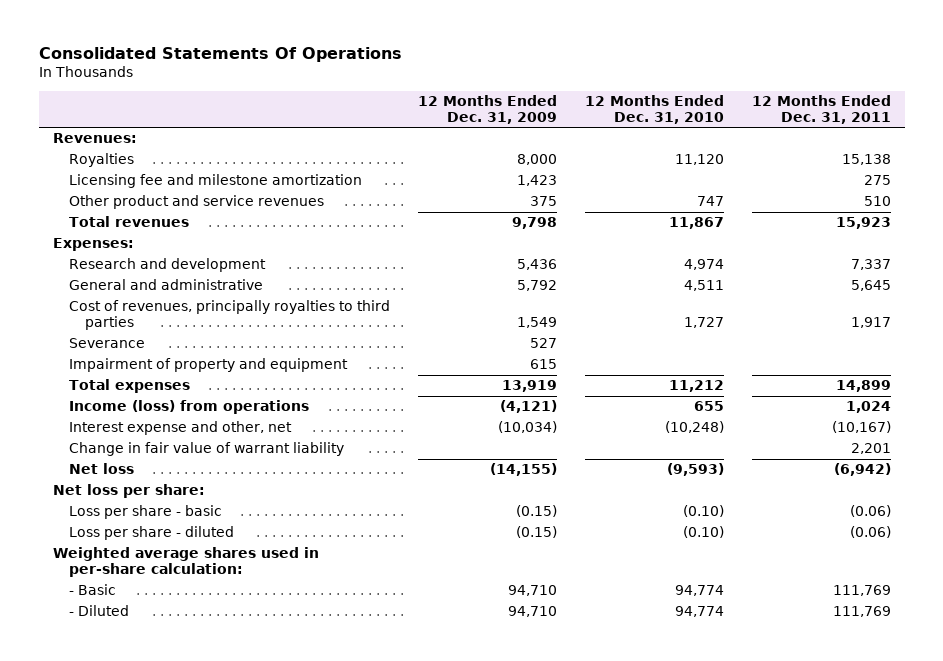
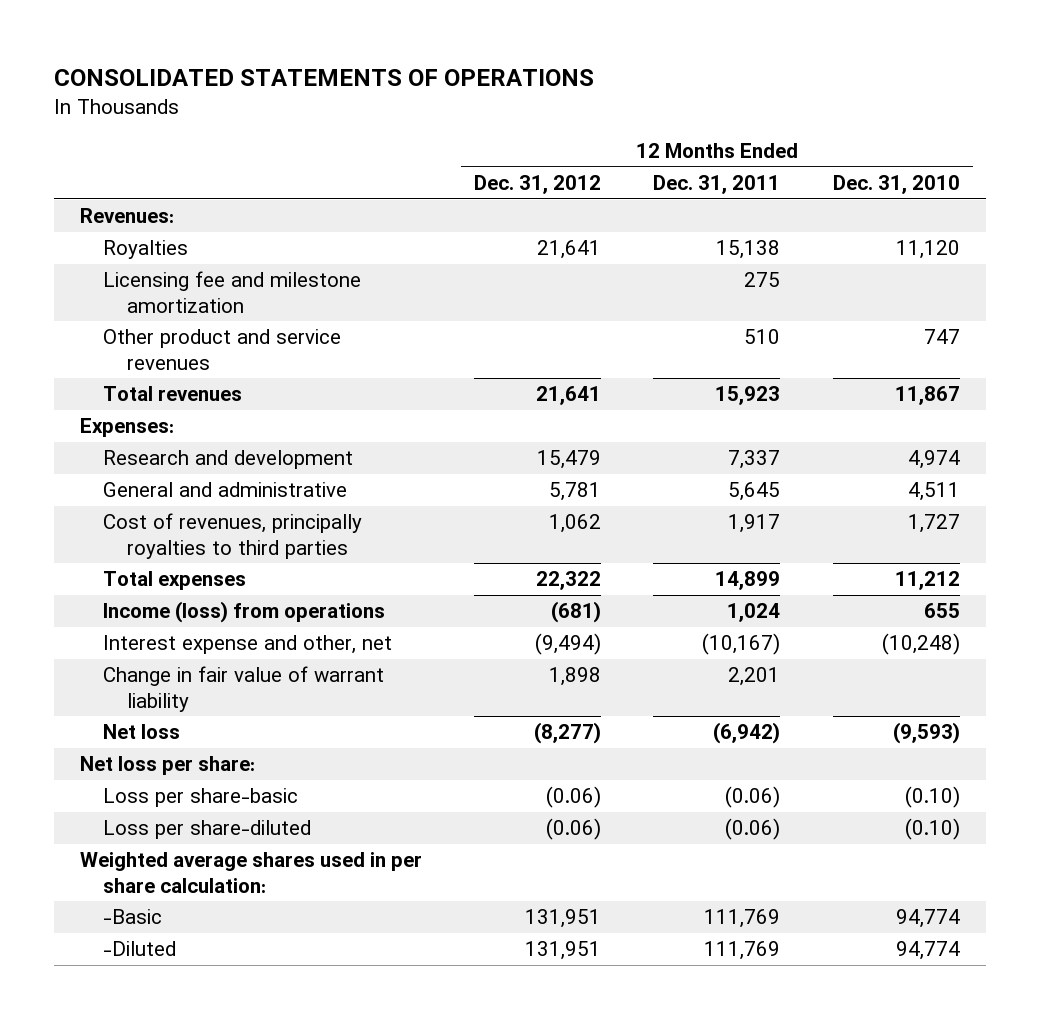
- Consolidated Statements Of Operations
+ CONSOLIDATED STATEMENTS OF OPERATIONS
- | 12 Months Ended Dec. 31, 2009 | 12 Months Ended Dec. 31, 2010 | 12 Months Ended Dec. 31, 2011
+ | 12 Months Ended Dec. 31, 2012 | 12 Months Ended Dec. 31, 2011 | 12 Months Ended Dec. 31, 2010
- Severance | 527 | |
- Impairment of property and equipment | 615 | |
- Loss per share - basic | (0.15) | (0.10) | (0.06)
- Loss per share - diluted | (0.15) | (0.10) | (0.06)
- Weighted average shares used in per-share calculation:
- - Basic | 94,710 | 94,774 | 111,769
- - Diluted | 94,710 | 94,774 | 111,769
+ Loss per share-basic | (0.06) | (0.06) | (0.10)
+ Loss per share-diluted | (0.06) | (0.06) | (0.10)
+ Weighted average shares used in per share calculation:
+ -Basic | 131,951 | 111,769 | 94,774
+ -Diluted | 131,951 | 111,769 | 94,774

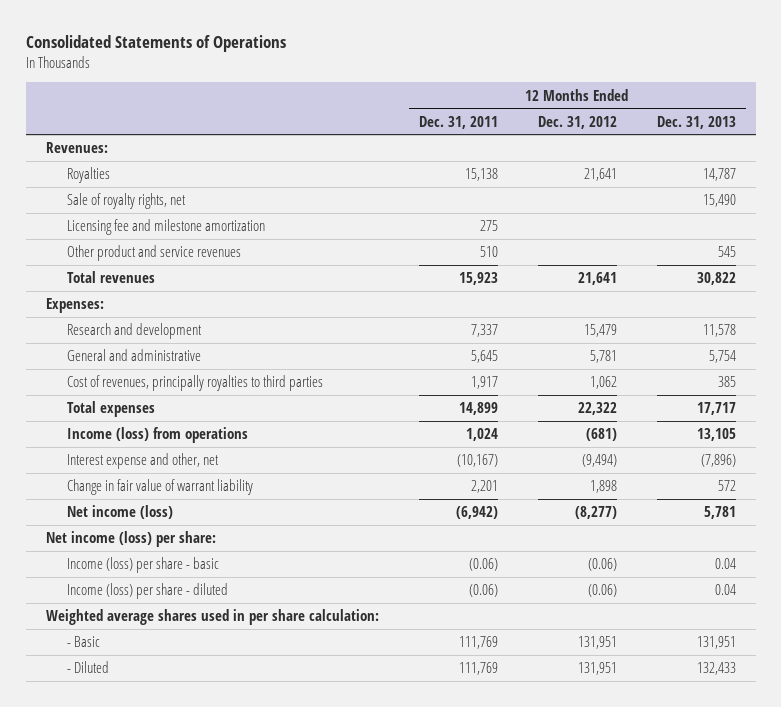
- CONSOLIDATED STATEMENTS OF OPERATIONS
+ Consolidated Statements of Operations
- | 12 Months Ended Dec. 31, 2012 | 12 Months Ended Dec. 31, 2011 | 12 Months Ended Dec. 31, 2010
+ | 12 Months Ended Dec. 31, 2011 | 12 Months Ended Dec. 31, 2012 | 12 Months Ended Dec. 31, 2013
+ Sale of royalty rights, net | | | 15,490
- Net loss | (8,277) | (6,942) | (9,593)
- Net loss per share:
- Loss per share-basic | (0.06) | (0.06) | (0.10)
- Loss per share-diluted | (0.06) | (0.06) | (0.10)
+ Net income (loss) | (6,942) | (8,277) | 5,781
+ Net income (loss) per share:
+ Income (loss) per share - basic | (0.06) | (0.06) | 0.04
+ Income (loss) per share - diluted | (0.06) | (0.06) | 0.04
- -Basic | 131,951 | 111,769 | 94,774
- -Diluted | 131,951 | 111,769 | 94,774
+ - Basic | 111,769 | 131,951 | 131,951
+ - Diluted | 111,769 | 131,951 | 132,433

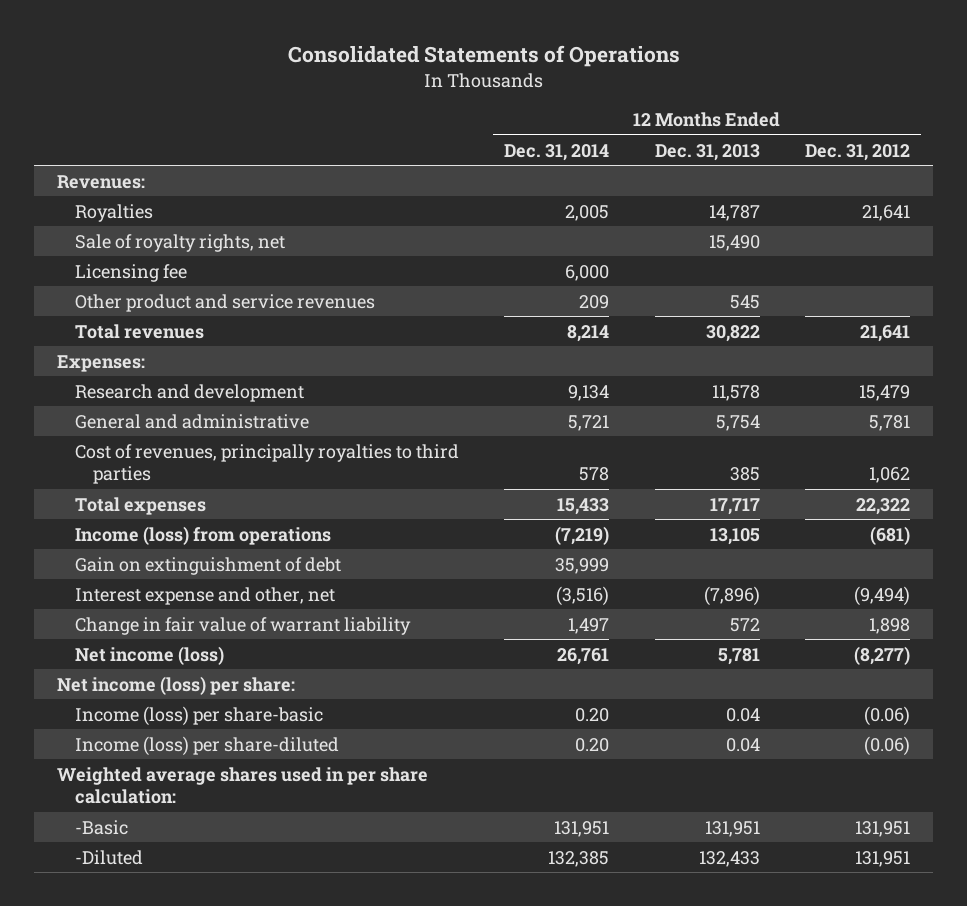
- | 12 Months Ended Dec. 31, 2011 | 12 Months Ended Dec. 31, 2012 | 12 Months Ended Dec. 31, 2013
+ | 12 Months Ended Dec. 31, 2014 | 12 Months Ended Dec. 31, 2013 | 12 Months Ended Dec. 31, 2012
- Licensing fee and milestone amortization | 275 | |
+ Licensing fee | 6,000 | |
+ Gain on extinguishment of debt | 35,999 | |
- Income (loss) per share - basic | (0.06) | (0.06) | 0.04
- Income (loss) per share - diluted | (0.06) | (0.06) | 0.04
+ Income (loss) per share-basic | 0.20 | 0.04 | (0.06)
+ Income (loss) per share-diluted | 0.20 | 0.04 | (0.06)
- - Basic | 111,769 | 131,951 | 131,951
- - Diluted | 111,769 | 131,951 | 132,433
+ -Basic | 131,951 | 131,951 | 131,951
+ -Diluted | 132,385 | 132,433 | 131,951

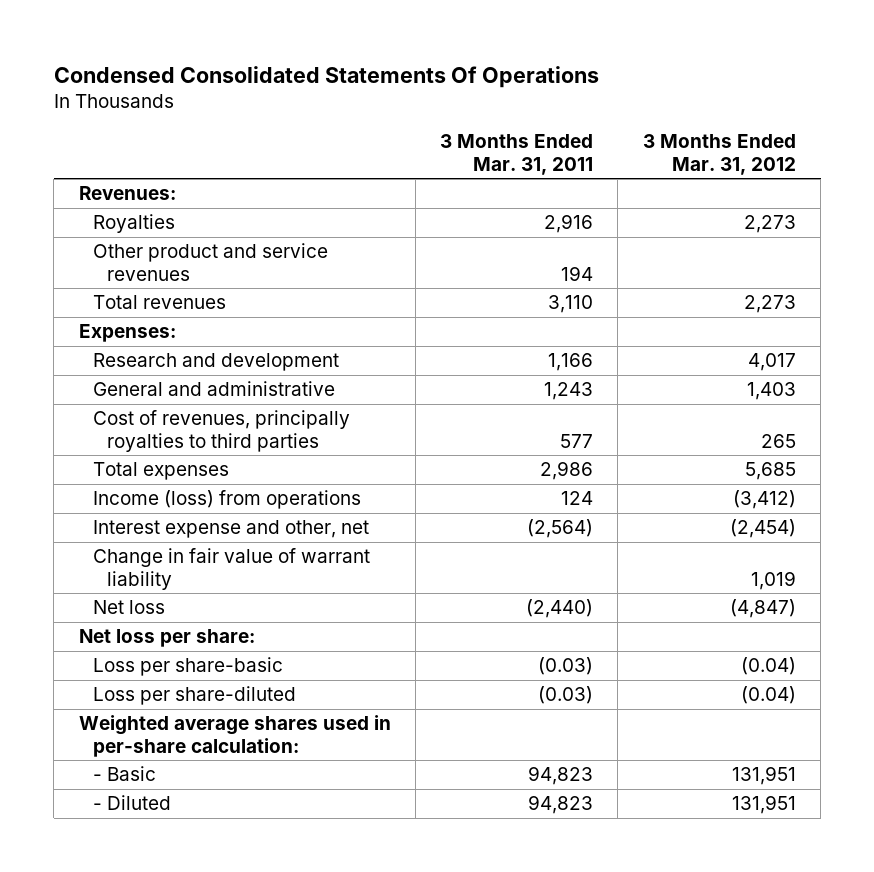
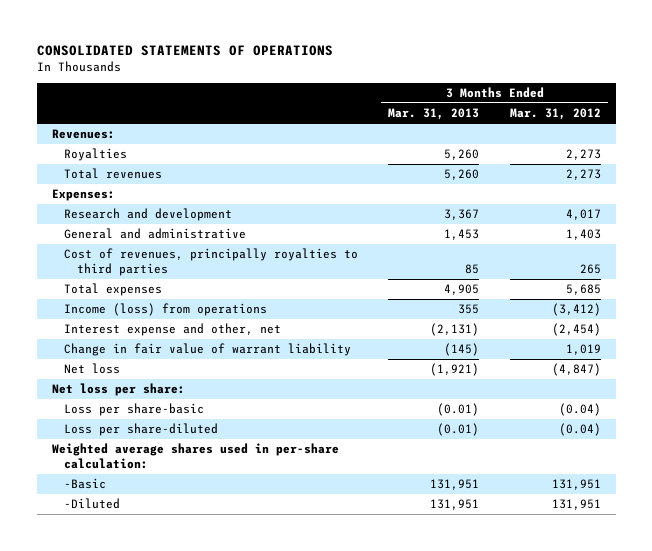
- Condensed Consolidated Statements Of Operations
+ CONSOLIDATED STATEMENTS OF OPERATIONS
- | 3 Months Ended Mar. 31, 2011 | 3 Months Ended Mar. 31, 2012
+ | 3 Months Ended Mar. 31, 2013 | 3 Months Ended Mar. 31, 2012
- Other product and service revenues | 194 |
- - Basic | 94,823 | 131,951
- - Diluted | 94,823 | 131,951
+ -Basic | 131,951 | 131,951
+ -Diluted | 131,951 | 131,951

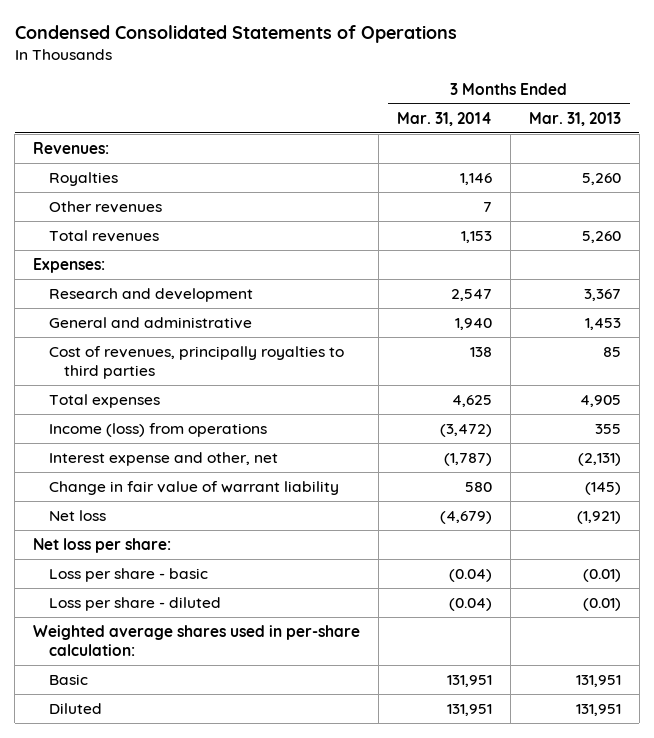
- CONSOLIDATED STATEMENTS OF OPERATIONS
+ Condensed Consolidated Statements of Operations
- | 3 Months Ended Mar. 31, 2013 | 3 Months Ended Mar. 31, 2012
+ | 3 Months Ended Mar. 31, 2014 | 3 Months Ended Mar. 31, 2013
+ Other revenues | 7 |
- Loss per share-basic | (0.01) | (0.04)
- Loss per share-diluted | (0.01) | (0.04)
+ Loss per share - basic | (0.04) | (0.01)
+ Loss per share - diluted | (0.04) | (0.01)
- -Basic | 131,951 | 131,951
- -Diluted | 131,951 | 131,951
+ Basic | 131,951 | 131,951
+ Diluted | 131,951 | 131,951

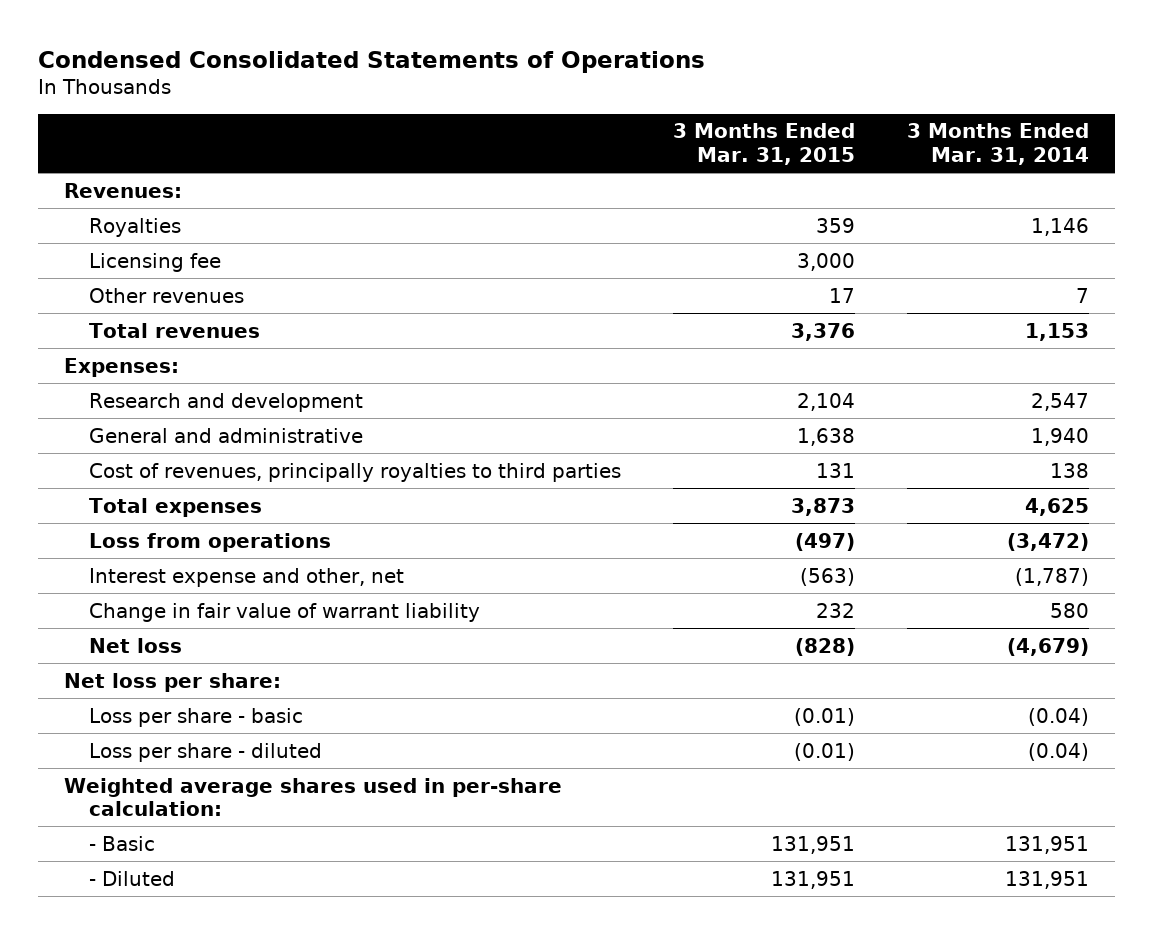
- | 3 Months Ended Mar. 31, 2014 | 3 Months Ended Mar. 31, 2013
+ | 3 Months Ended Mar. 31, 2015 | 3 Months Ended Mar. 31, 2014
+ Licensing fee | 3,000 |
- Income (loss) from operations | (3,472) | 355
+ Loss from operations | (497) | (3,472)
- Basic | 131,951 | 131,951
- Diluted | 131,951 | 131,951
+ - Basic | 131,951 | 131,951
+ - Diluted | 131,951 | 131,951

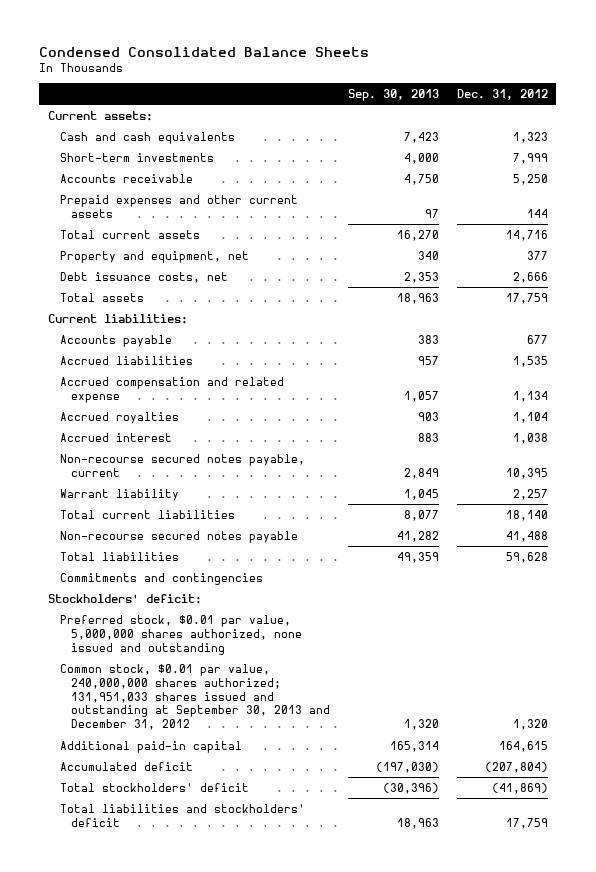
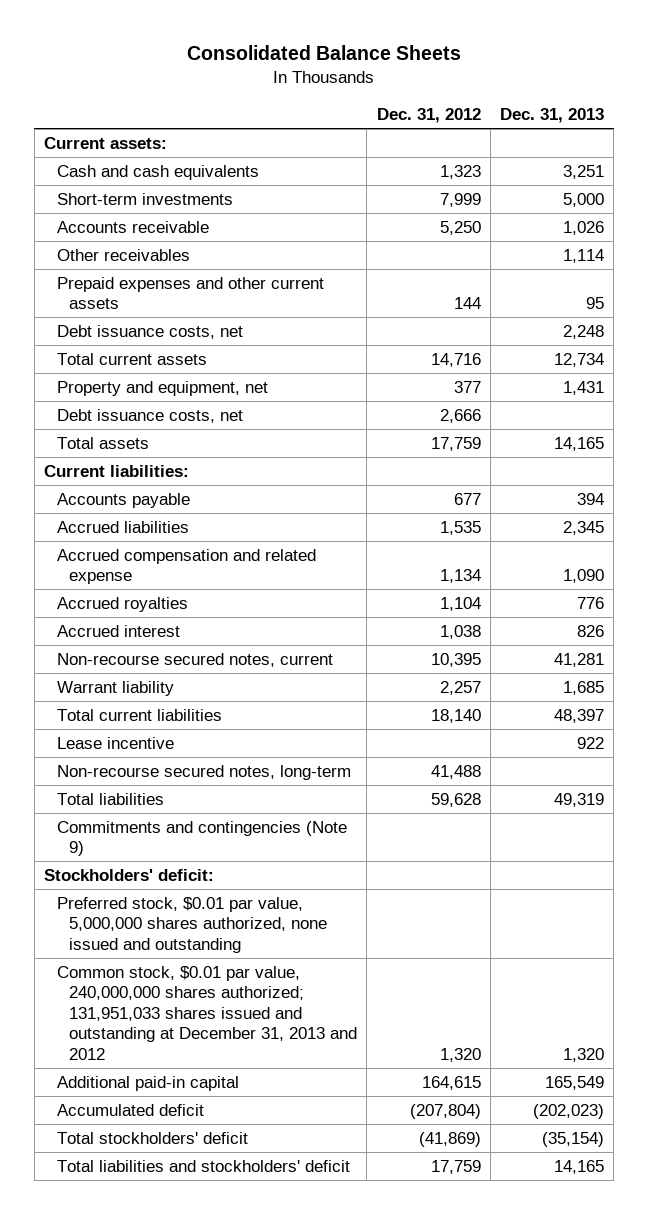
- Condensed Consolidated Balance Sheets
+ Consolidated Balance Sheets
- | Sep. 30, 2013 | Dec. 31, 2012
+ | Dec. 31, 2012 | Dec. 31, 2013
+ Other receivables | | 1,114
+ Debt issuance costs, net | | 2,248
- Non-recourse secured notes payable, current | 2,849 | 10,395
+ Non-recourse secured notes, current | 10,395 | 41,281
- Non-recourse secured notes payable | 41,282 | 41,488
+ Lease incentive | | 922
+ Non-recourse secured notes, long-term | 41,488 |
- Commitments and contingencies
+ Commitments and contingencies (Note 9)
- Common stock, $0.01 par value, 240,000,000 shares authorized; 131,951,033 shares issued and outstanding at September 30, 2013 and December 31, 2012 | 1,320 | 1,320
+ Common stock, $0.01 par value, 240,000,000 shares authorized; 131,951,033 shares issued and outstanding at December 31, 2013 and 2012 | 1,320 | 1,320

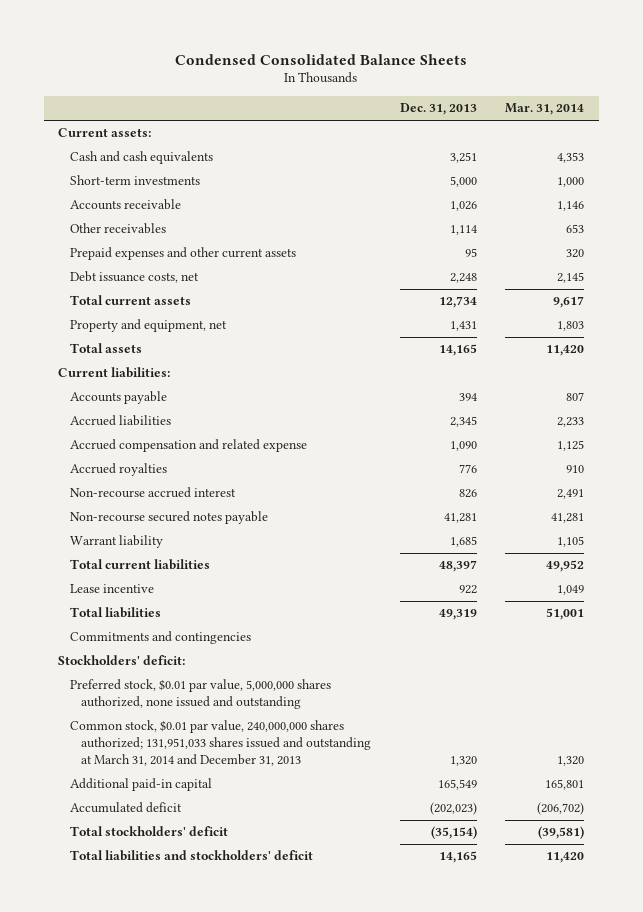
- Consolidated Balance Sheets
+ Condensed Consolidated Balance Sheets
- | Dec. 31, 2012 | Dec. 31, 2013
+ | Dec. 31, 2013 | Mar. 31, 2014
- Debt issuance costs, net | 2,666 |
- Accrued interest | 1,038 | 826
- Non-recourse secured notes, current | 10,395 | 41,281
+ Non-recourse accrued interest | 826 | 2,491
+ Non-recourse secured notes payable | 41,281 | 41,281
- Non-recourse secured notes, long-term | 41,488 |
- Commitments and contingencies (Note 9)
+ Commitments and contingencies
- Common stock, $0.01 par value, 240,000,000 shares authorized; 131,951,033 shares issued and outstanding at December 31, 2013 and 2012 | 1,320 | 1,320
+ Common stock, $0.01 par value, 240,000,000 shares authorized; 131,951,033 shares issued and outstanding at March 31, 2014 and December 31, 2013 | 1,320 | 1,320

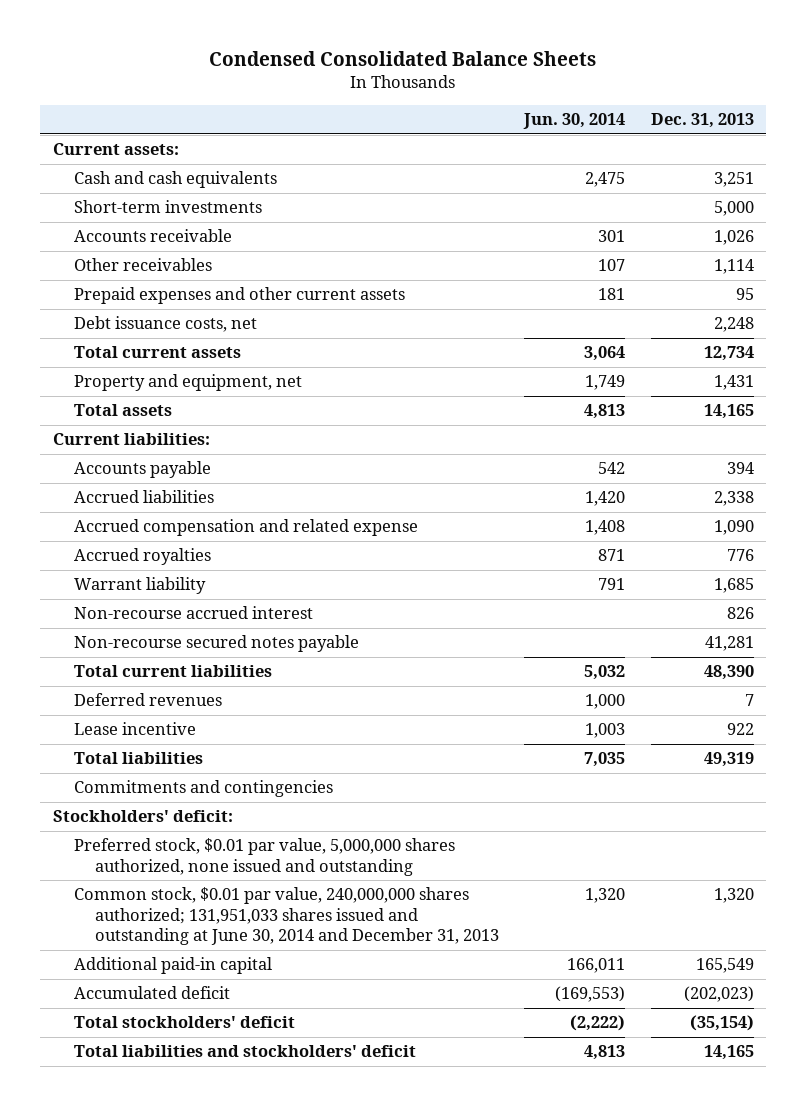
- | Dec. 31, 2013 | Mar. 31, 2014
+ | Jun. 30, 2014 | Dec. 31, 2013
- Accrued liabilities | 2,345 | 2,233
+ Accrued liabilities | 1,420 | 2,338
moved up: Warrant liability | 791 | 1,685
- Total current liabilities | 48,397 | 49,952
+ Total current liabilities | 5,032 | 48,390
+ Deferred revenues | 1,000 | 7
- Common stock, $0.01 par value, 240,000,000 shares authorized; 131,951,033 shares issued and outstanding at March 31, 2014 and December 31, 2013 | 1,320 | 1,320
+ Common stock, $0.01 par value, 240,000,000 shares authorized; 131,951,033 shares issued and outstanding at June 30, 2014 and December 31, 2013 | 1,320 | 1,320

